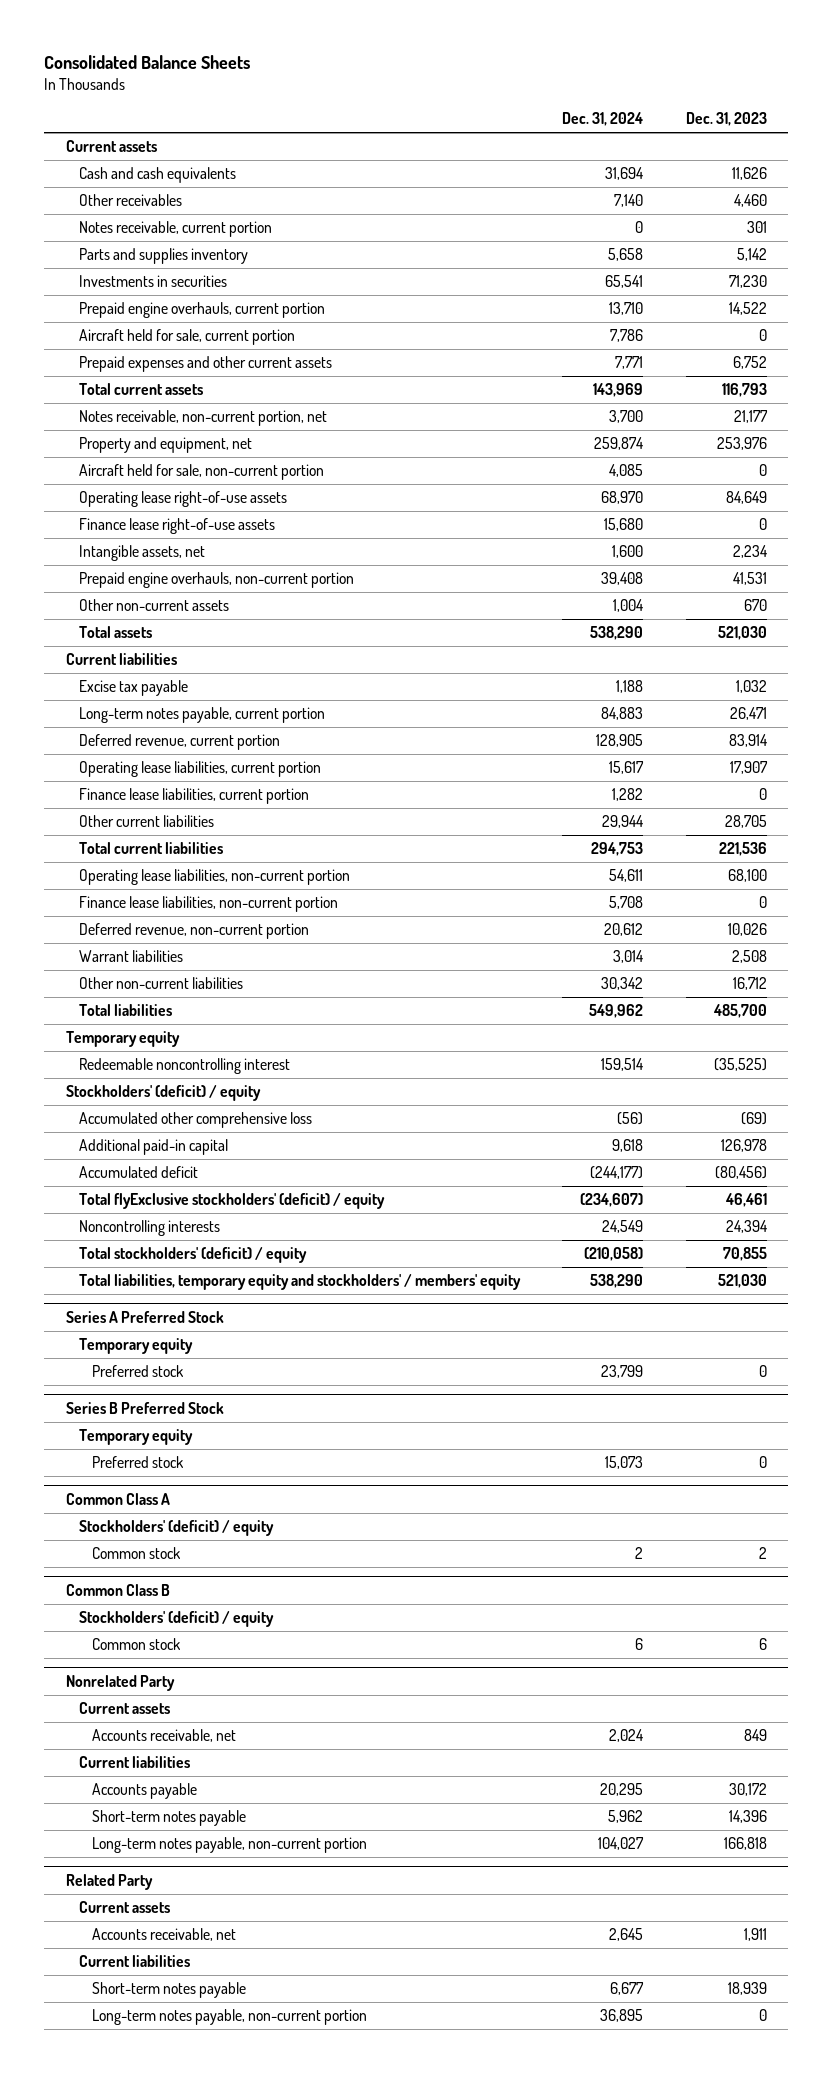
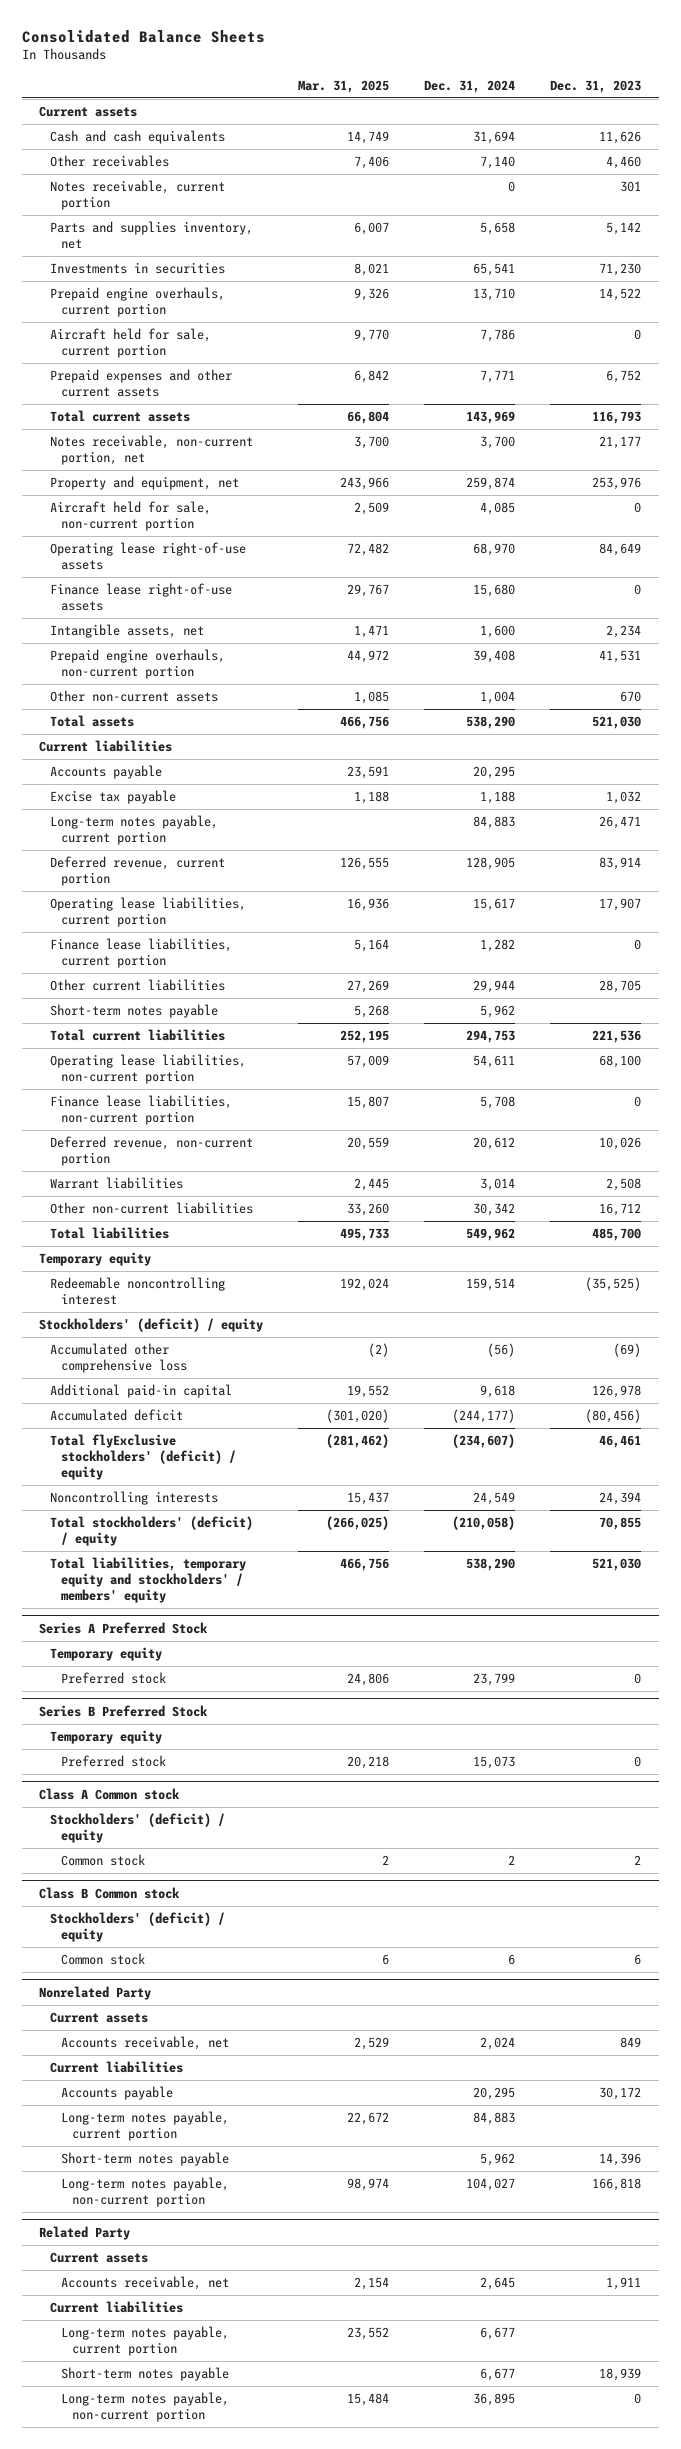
- | Dec. 31, 2024 | Dec. 31, 2023
+ | Mar. 31, 2025 | Dec. 31, 2024 | Dec. 31, 2023
- Parts and supplies inventory | 5,658 | 5,142
+ Parts and supplies inventory, net | 6,007 | 5,658 | 5,142
+ Accounts payable | 23,591 | 20,295 |
+ Short-term notes payable | 5,268 | 5,962 |
- Common Class A
+ Class A Common stock
- Common Class B
+ Class B Common stock
@ Nonrelated Party
+ Long-term notes payable, current portion | 22,672 | 84,883 |
@ Related Party
+ Long-term notes payable, current portion | 23,552 | 6,677 |

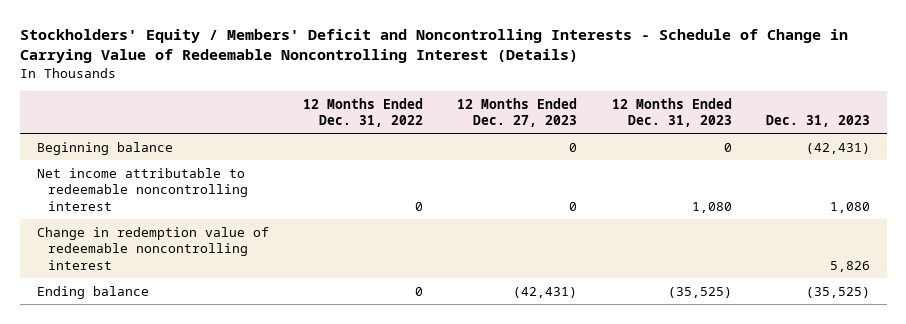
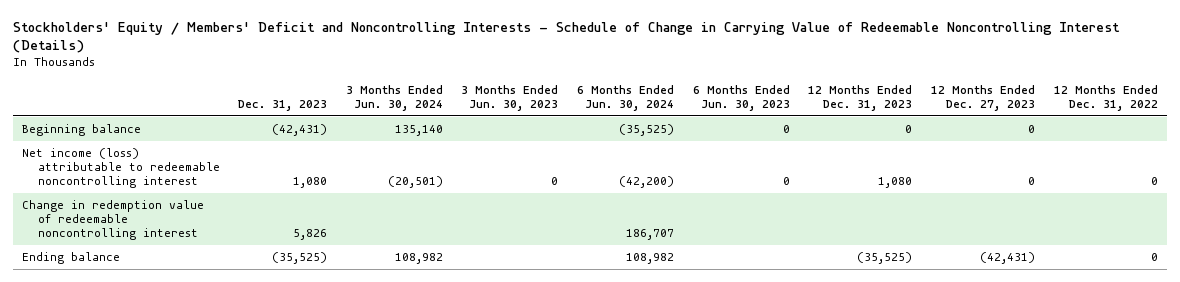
- | 12 Months Ended Dec. 31, 2022 | 12 Months Ended Dec. 27, 2023 | 12 Months Ended Dec. 31, 2023 | Dec. 31, 2023
+ | Dec. 31, 2023 | 3 Months Ended Jun. 30, 2024 | 3 Months Ended Jun. 30, 2023 | 6 Months Ended Jun. 30, 2024 | 6 Months Ended Jun. 30, 2023 | 12 Months Ended Dec. 31, 2023 | 12 Months Ended Dec. 27, 2023 | 12 Months Ended Dec. 31, 2022
- Net income attributable to redeemable noncontrolling interest | 0 | 0 | 1,080 | 1,080
+ Net income (loss) attributable to redeemable noncontrolling interest | 1,080 | (20,501) | 0 | (42,200) | 0 | 1,080 | 0 | 0

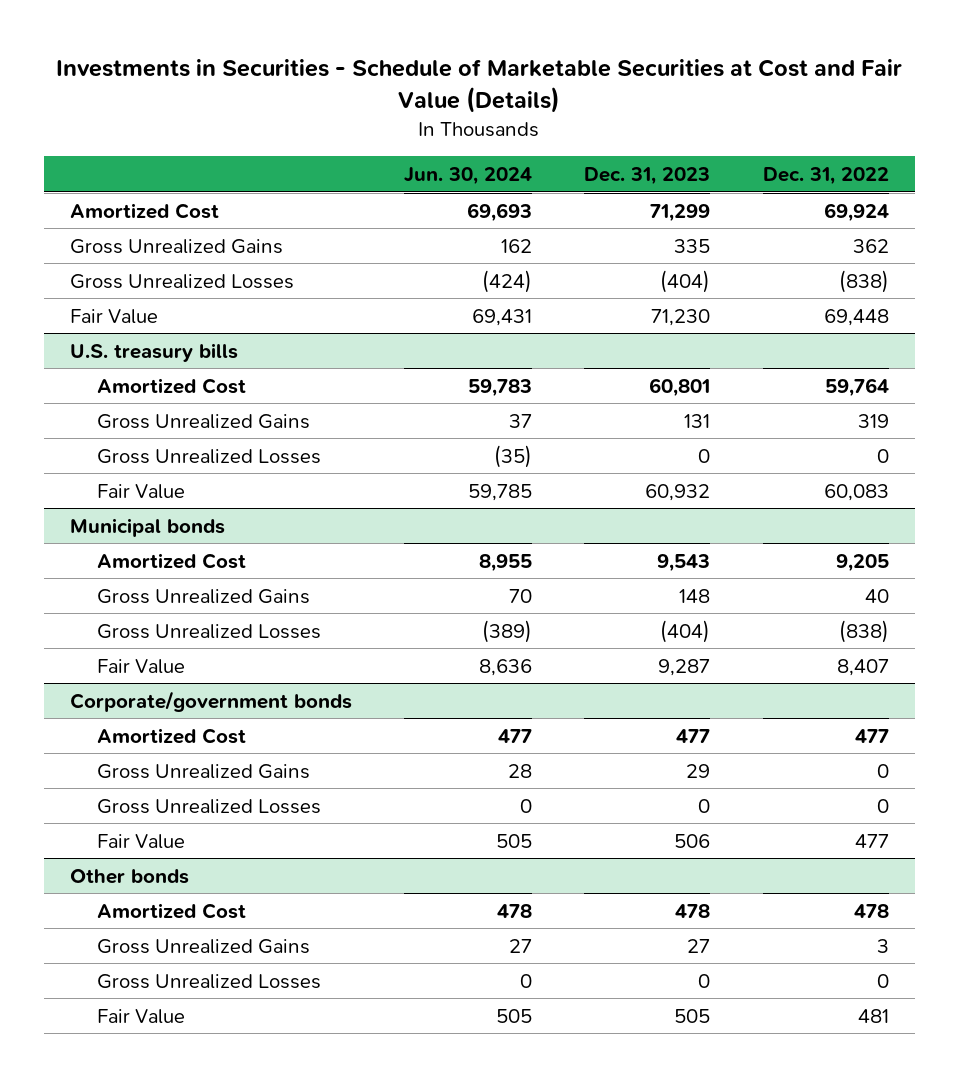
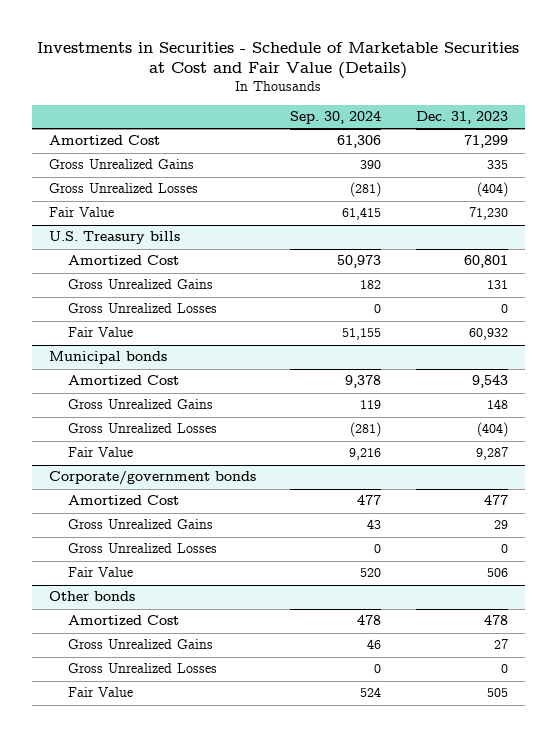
- | Jun. 30, 2024 | Dec. 31, 2023 | Dec. 31, 2022
+ | Sep. 30, 2024 | Dec. 31, 2023
- U.S. treasury bills
+ U.S. Treasury bills

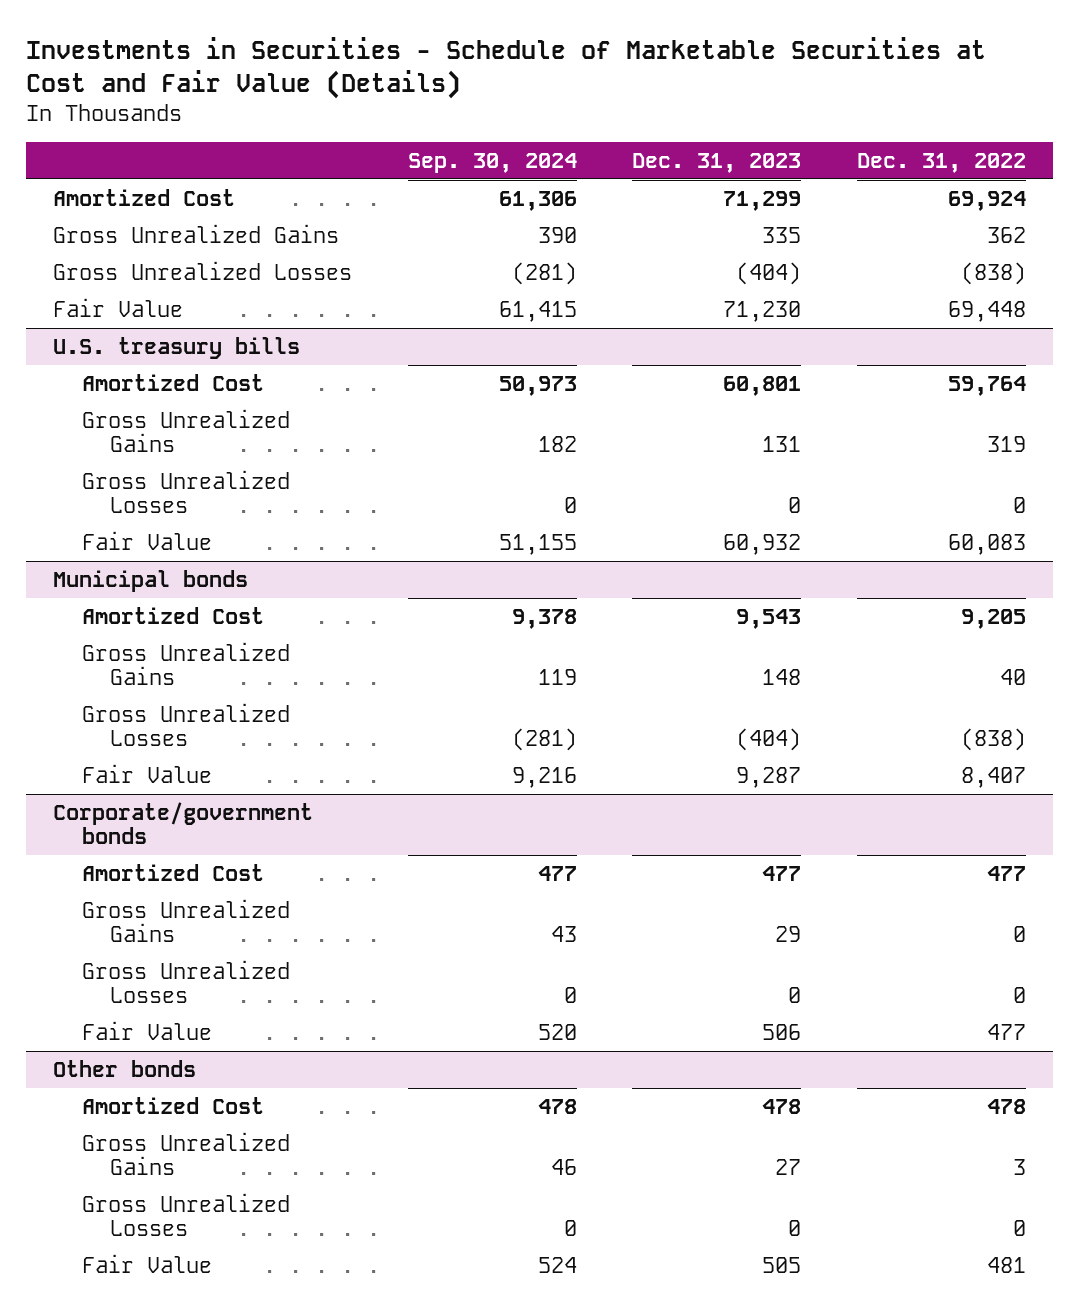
- | Sep. 30, 2024 | Dec. 31, 2023
+ | Sep. 30, 2024 | Dec. 31, 2023 | Dec. 31, 2022
- U.S. Treasury bills
+ U.S. treasury bills

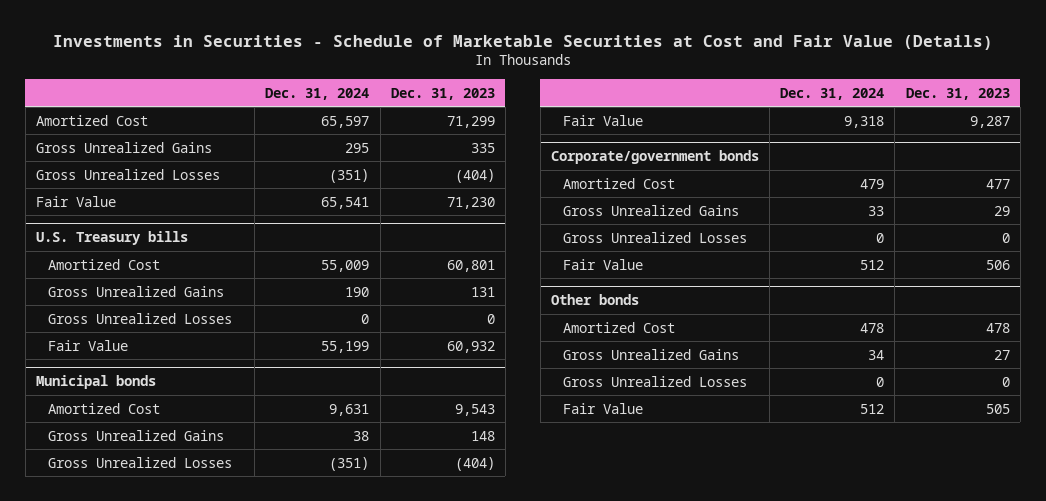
- | Sep. 30, 2024 | Dec. 31, 2023 | Dec. 31, 2022
+ | Dec. 31, 2024 | Dec. 31, 2023
- U.S. treasury bills
+ U.S. Treasury bills

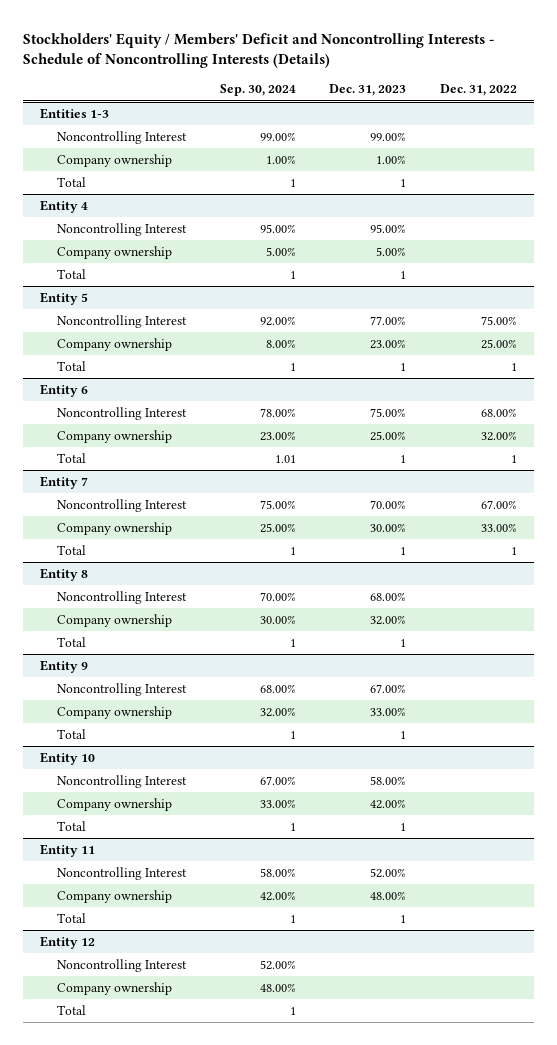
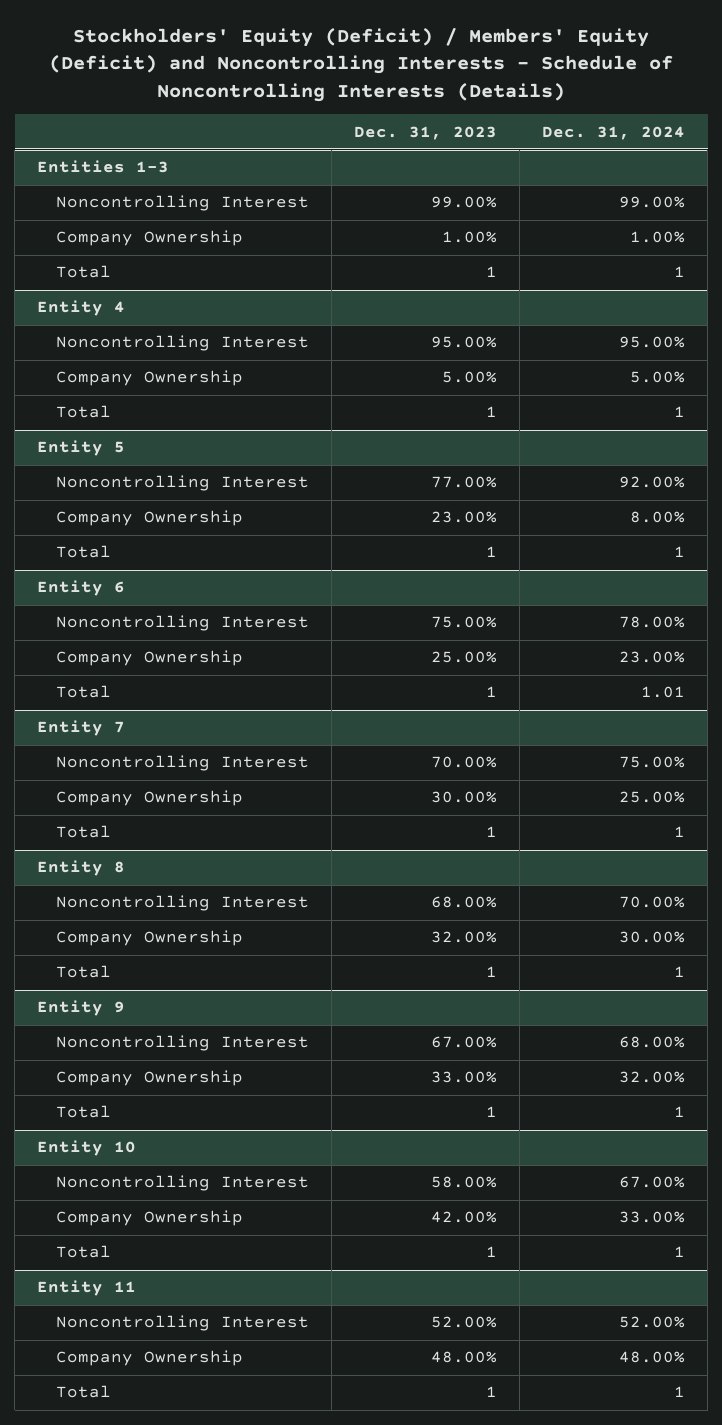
- Stockholders' Equity / Members' Deficit and Noncontrolling Interests - Schedule of Noncontrolling Interests (Details)
+ Stockholders' Equity (Deficit) / Members' Equity (Deficit) and Noncontrolling Interests - Schedule of Noncontrolling Interests (Details)
- | Sep. 30, 2024 | Dec. 31, 2023 | Dec. 31, 2022
+ | Dec. 31, 2023 | Dec. 31, 2024
@ Entities 1-3
- Company ownership | 1.00% | 1.00% |
+ Company Ownership | 1.00% | 1.00%
@ Entity 4
- Company ownership | 5.00% | 5.00% |
+ Company Ownership | 5.00% | 5.00%
@ Entity 5
- Company ownership | 8.00% | 23.00% | 25.00%
+ Company Ownership | 23.00% | 8.00%
@ Entity 6
- Company ownership | 23.00% | 25.00% | 32.00%
+ Company Ownership | 25.00% | 23.00%
@ Entity 7
- Company ownership | 25.00% | 30.00% | 33.00%
+ Company Ownership | 30.00% | 25.00%
@ Entity 8
- Company ownership | 30.00% | 32.00% |
+ Company Ownership | 32.00% | 30.00%
@ Entity 9
- Company ownership | 32.00% | 33.00% |
+ Company Ownership | 33.00% | 32.00%
@ Entity 10
- Company ownership | 33.00% | 42.00% |
+ Company Ownership | 42.00% | 33.00%
@ Entity 11
- Company ownership | 42.00% | 48.00% |
+ Company Ownership | 48.00% | 48.00%
- Entity 12
- Noncontrolling Interest | 52.00% | |
- Company ownership | 48.00% | |
- Total | 1 | |

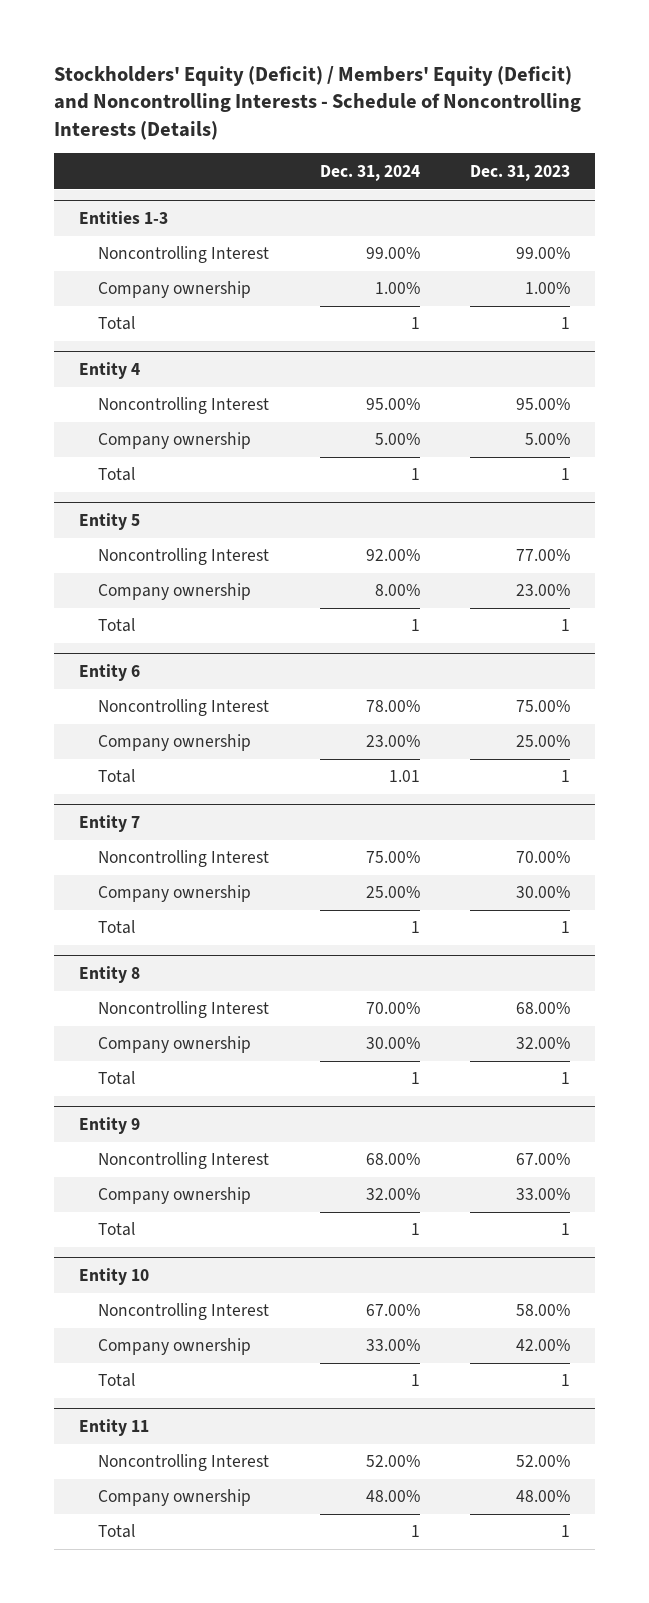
- | Dec. 31, 2023 | Dec. 31, 2024
+ | Dec. 31, 2024 | Dec. 31, 2023
@ Entities 1-3
- Company Ownership | 1.00% | 1.00%
+ Company ownership | 1.00% | 1.00%
@ Entity 4
- Company Ownership | 5.00% | 5.00%
+ Company ownership | 5.00% | 5.00%
@ Entity 5
- Company Ownership | 23.00% | 8.00%
+ Company ownership | 8.00% | 23.00%
@ Entity 6
- Company Ownership | 25.00% | 23.00%
+ Company ownership | 23.00% | 25.00%
@ Entity 7
- Company Ownership | 30.00% | 25.00%
+ Company ownership | 25.00% | 30.00%
@ Entity 8
- Company Ownership | 32.00% | 30.00%
+ Company ownership | 30.00% | 32.00%
@ Entity 9
- Company Ownership | 33.00% | 32.00%
+ Company ownership | 32.00% | 33.00%
@ Entity 10
- Company Ownership | 42.00% | 33.00%
+ Company ownership | 33.00% | 42.00%
@ Entity 11
- Company Ownership | 48.00% | 48.00%
+ Company ownership | 48.00% | 48.00%

